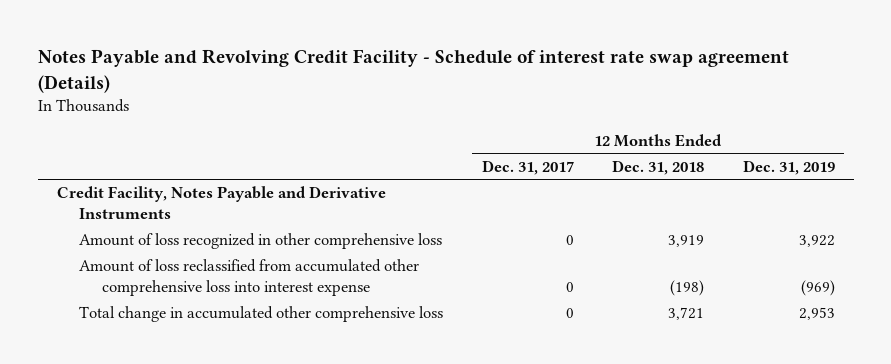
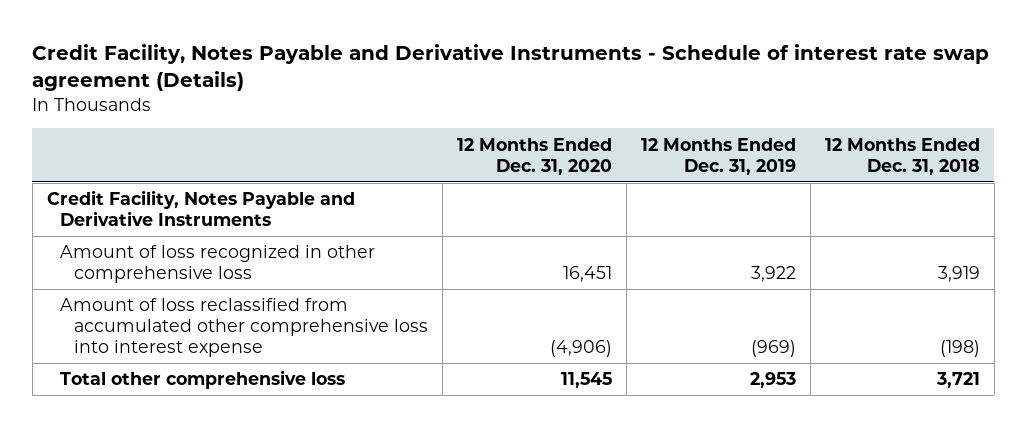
- Notes Payable and Revolving Credit Facility - Schedule of interest rate swap agreement (Details)
+ Credit Facility, Notes Payable and Derivative Instruments - Schedule of interest rate swap agreement (Details)
- | 12 Months Ended Dec. 31, 2017 | 12 Months Ended Dec. 31, 2018 | 12 Months Ended Dec. 31, 2019
+ | 12 Months Ended Dec. 31, 2020 | 12 Months Ended Dec. 31, 2019 | 12 Months Ended Dec. 31, 2018
- Total change in accumulated other comprehensive loss | 0 | 3,721 | 2,953
+ Total other comprehensive loss | 11,545 | 2,953 | 3,721

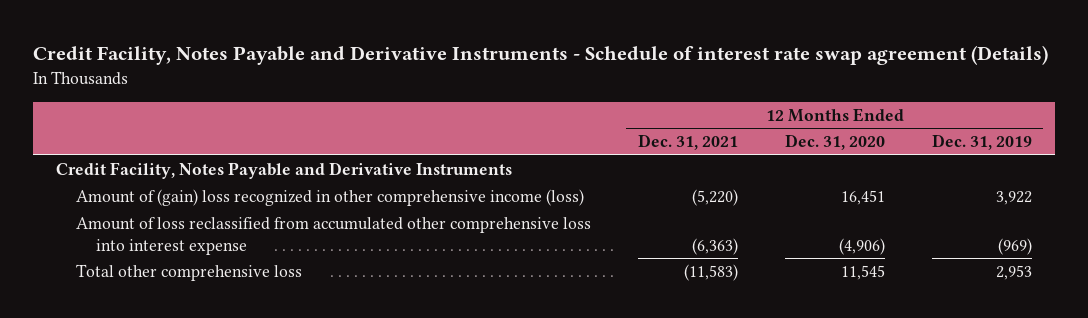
- | 12 Months Ended Dec. 31, 2020 | 12 Months Ended Dec. 31, 2019 | 12 Months Ended Dec. 31, 2018
+ | 12 Months Ended Dec. 31, 2021 | 12 Months Ended Dec. 31, 2020 | 12 Months Ended Dec. 31, 2019
- Amount of loss recognized in other comprehensive loss | 16,451 | 3,922 | 3,919
+ Amount of (gain) loss recognized in other comprehensive income (loss) | (5,220) | 16,451 | 3,922

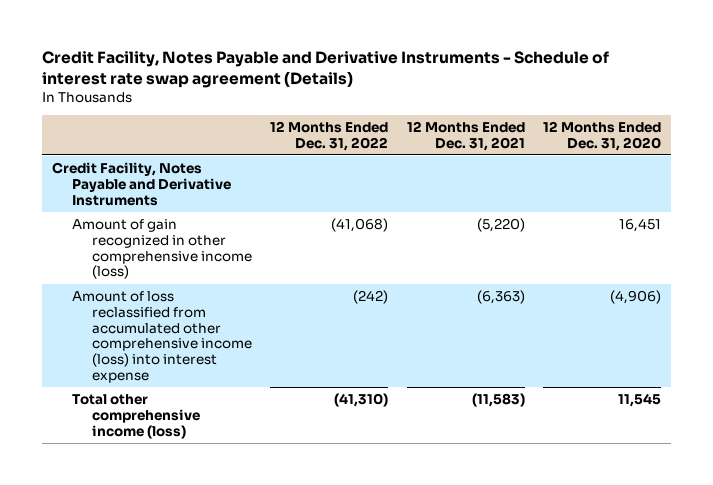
- | 12 Months Ended Dec. 31, 2021 | 12 Months Ended Dec. 31, 2020 | 12 Months Ended Dec. 31, 2019
+ | 12 Months Ended Dec. 31, 2022 | 12 Months Ended Dec. 31, 2021 | 12 Months Ended Dec. 31, 2020
- Amount of (gain) loss recognized in other comprehensive income (loss) | (5,220) | 16,451 | 3,922
- Amount of loss reclassified from accumulated other comprehensive loss into interest expense | (6,363) | (4,906) | (969)
- Total other comprehensive loss | (11,583) | 11,545 | 2,953
+ Amount of gain recognized in other comprehensive income (loss) | (41,068) | (5,220) | 16,451
+ Amount of loss reclassified from accumulated other comprehensive income (loss) into interest expense | (242) | (6,363) | (4,906)
+ Total other comprehensive income (loss) | (41,310) | (11,583) | 11,545

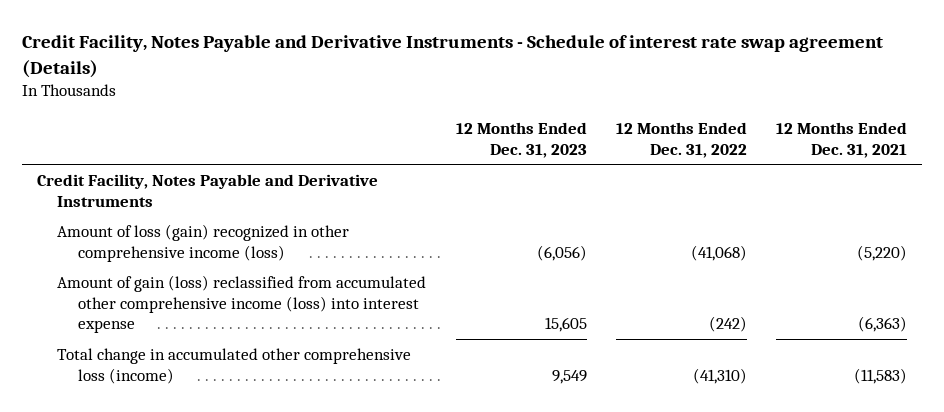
- | 12 Months Ended Dec. 31, 2022 | 12 Months Ended Dec. 31, 2021 | 12 Months Ended Dec. 31, 2020
+ | 12 Months Ended Dec. 31, 2023 | 12 Months Ended Dec. 31, 2022 | 12 Months Ended Dec. 31, 2021
- Amount of gain recognized in other comprehensive income (loss) | (41,068) | (5,220) | 16,451
- Amount of loss reclassified from accumulated other comprehensive income (loss) into interest expense | (242) | (6,363) | (4,906)
- Total other comprehensive income (loss) | (41,310) | (11,583) | 11,545
+ Amount of loss (gain) recognized in other comprehensive income (loss) | (6,056) | (41,068) | (5,220)
+ Amount of gain (loss) reclassified from accumulated other comprehensive income (loss) into interest expense | 15,605 | (242) | (6,363)
+ Total change in accumulated other comprehensive loss (income) | 9,549 | (41,310) | (11,583)

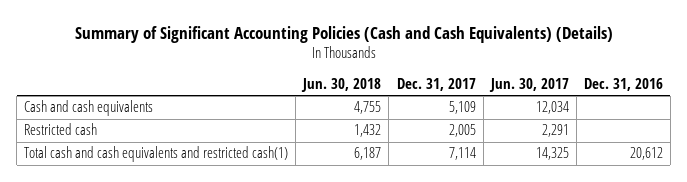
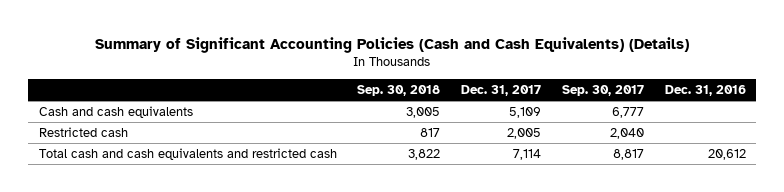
- | Jun. 30, 2018 | Dec. 31, 2017 | Jun. 30, 2017 | Dec. 31, 2016
+ | Sep. 30, 2018 | Dec. 31, 2017 | Sep. 30, 2017 | Dec. 31, 2016
- Total cash and cash equivalents and restricted cash(1) | 6,187 | 7,114 | 14,325 | 20,612
+ Total cash and cash equivalents and restricted cash | 3,822 | 7,114 | 8,817 | 20,612

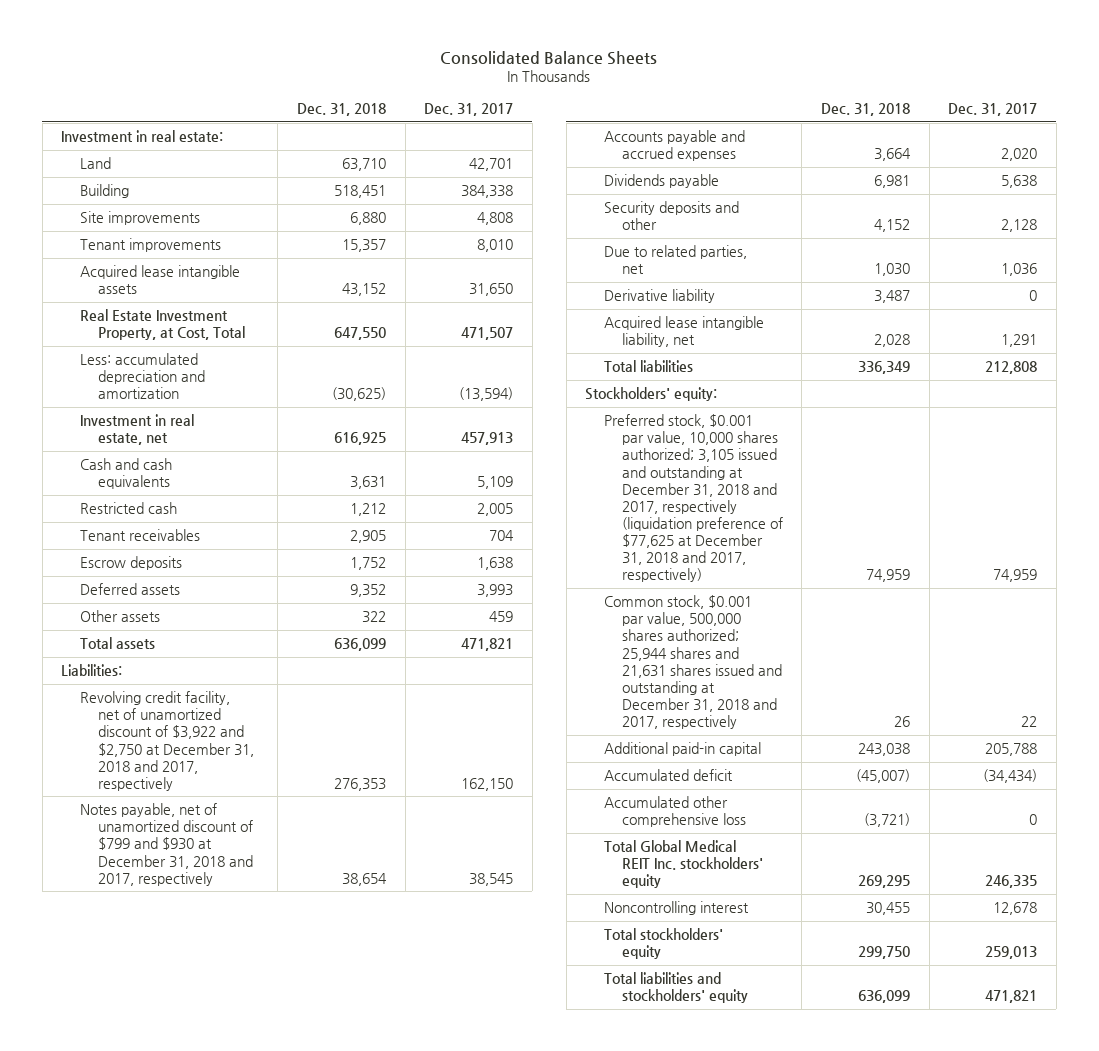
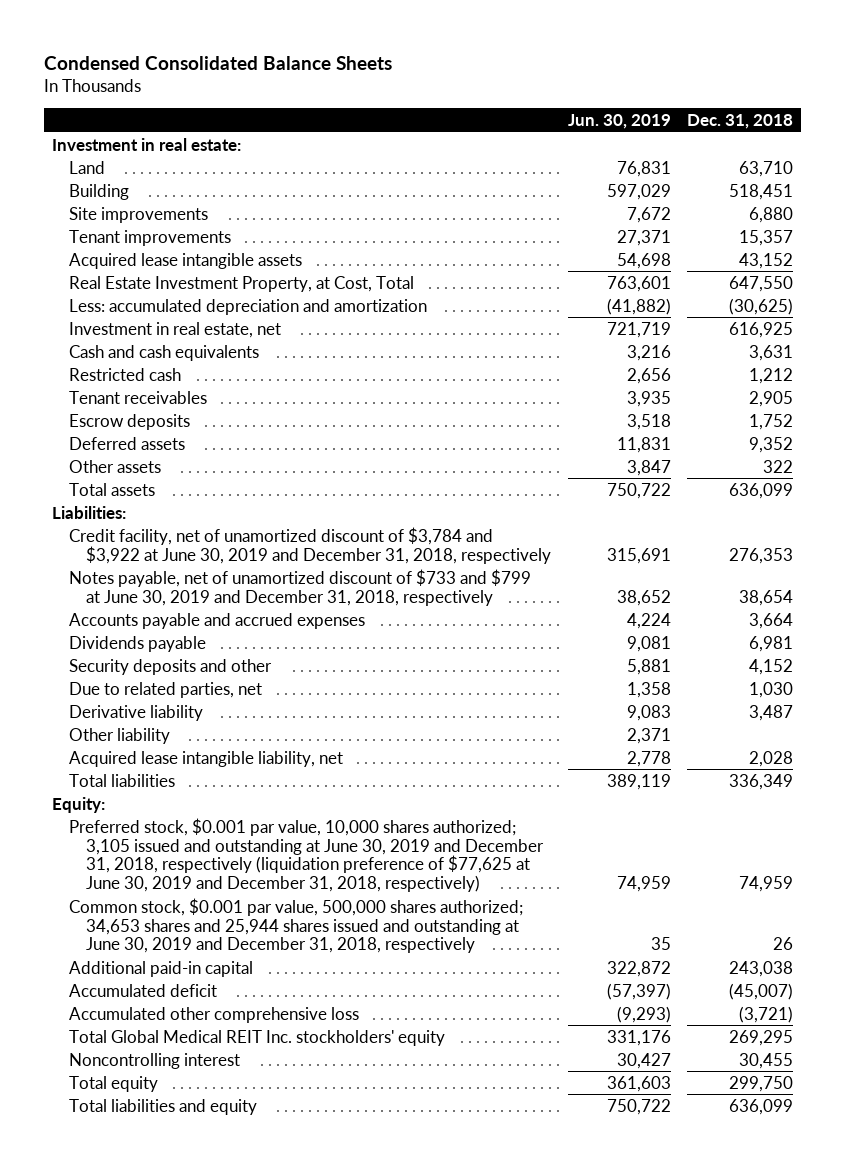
- Consolidated Balance Sheets
+ Condensed Consolidated Balance Sheets
- | Dec. 31, 2018 | Dec. 31, 2017
+ | Jun. 30, 2019 | Dec. 31, 2018
- Revolving credit facility, net of unamortized discount of $3,922 and $2,750 at December 31, 2018 and 2017, respectively | 276,353 | 162,150
- Notes payable, net of unamortized discount of $799 and $930 at December 31, 2018 and 2017, respectively | 38,654 | 38,545
+ Credit facility, net of unamortized discount of $3,784 and $3,922 at June 30, 2019 and December 31, 2018, respectively | 315,691 | 276,353
+ Notes payable, net of unamortized discount of $733 and $799 at June 30, 2019 and December 31, 2018, respectively | 38,652 | 38,654
+ Other liability | 2,371 |
- Stockholders' equity:
- Preferred stock, $0.001 par value, 10,000 shares authorized; 3,105 issued and outstanding at December 31, 2018 and 2017, respectively (liquidation preference of $77,625 at December 31, 2018 and 2017, respectively) | 74,959 | 74,959
- Common stock, $0.001 par value, 500,000 shares authorized; 25,944 shares and 21,631 shares issued and outstanding at December 31, 2018 and 2017, respectively | 26 | 22
+ Equity:
+ Preferred stock, $0.001 par value, 10,000 shares authorized; 3,105 issued and outstanding at June 30, 2019 and December 31, 2018, respectively (liquidation preference of $77,625 at June 30, 2019 and December 31, 2018, respectively) | 74,959 | 74,959
+ Common stock, $0.001 par value, 500,000 shares authorized; 34,653 shares and 25,944 shares issued and outstanding at June 30, 2019 and December 31, 2018, respectively | 35 | 26
- Total stockholders' equity | 299,750 | 259,013
- Total liabilities and stockholders' equity | 636,099 | 471,821
+ Total equity | 361,603 | 299,750
+ Total liabilities and equity | 750,722 | 636,099

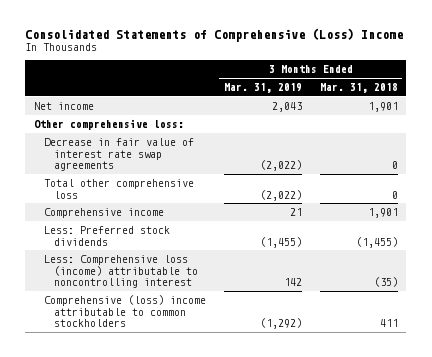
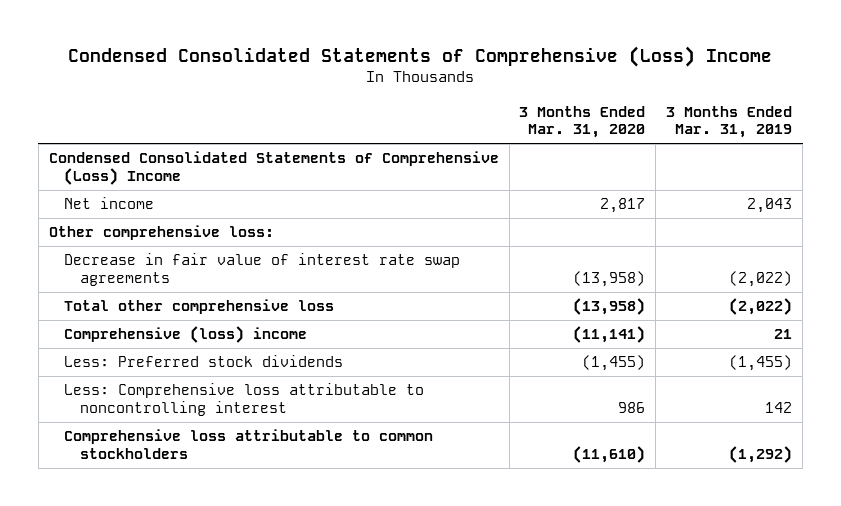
- Consolidated Statements of Comprehensive (Loss) Income
+ Condensed Consolidated Statements of Comprehensive (Loss) Income
- | 3 Months Ended Mar. 31, 2019 | 3 Months Ended Mar. 31, 2018
+ | 3 Months Ended Mar. 31, 2020 | 3 Months Ended Mar. 31, 2019
+ Condensed Consolidated Statements of Comprehensive (Loss) Income
- Comprehensive income | 21 | 1,901
+ Comprehensive (loss) income | (11,141) | 21
- Less: Comprehensive loss (income) attributable to noncontrolling interest | 142 | (35)
- Comprehensive (loss) income attributable to common stockholders | (1,292) | 411
+ Less: Comprehensive loss attributable to noncontrolling interest | 986 | 142
+ Comprehensive loss attributable to common stockholders | (11,610) | (1,292)

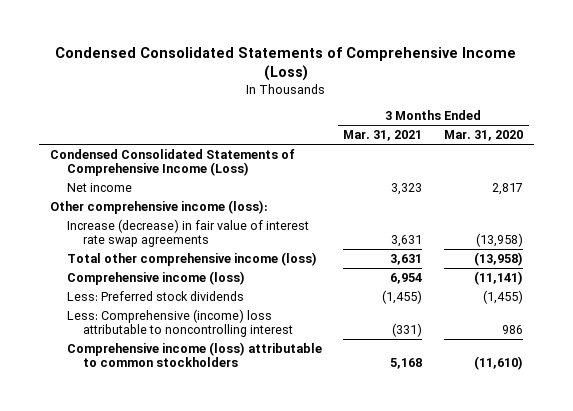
- Condensed Consolidated Statements of Comprehensive (Loss) Income
+ Condensed Consolidated Statements of Comprehensive Income (Loss)
- | 3 Months Ended Mar. 31, 2020 | 3 Months Ended Mar. 31, 2019
+ | 3 Months Ended Mar. 31, 2021 | 3 Months Ended Mar. 31, 2020
- Condensed Consolidated Statements of Comprehensive (Loss) Income
+ Condensed Consolidated Statements of Comprehensive Income (Loss)
- Other comprehensive loss:
- Decrease in fair value of interest rate swap agreements | (13,958) | (2,022)
- Total other comprehensive loss | (13,958) | (2,022)
- Comprehensive (loss) income | (11,141) | 21
+ Other comprehensive income (loss):
+ Increase (decrease) in fair value of interest rate swap agreements | 3,631 | (13,958)
+ Total other comprehensive income (loss) | 3,631 | (13,958)
+ Comprehensive income (loss) | 6,954 | (11,141)
- Less: Comprehensive loss attributable to noncontrolling interest | 986 | 142
- Comprehensive loss attributable to common stockholders | (11,610) | (1,292)
+ Less: Comprehensive (income) loss attributable to noncontrolling interest | (331) | 986
+ Comprehensive income (loss) attributable to common stockholders | 5,168 | (11,610)

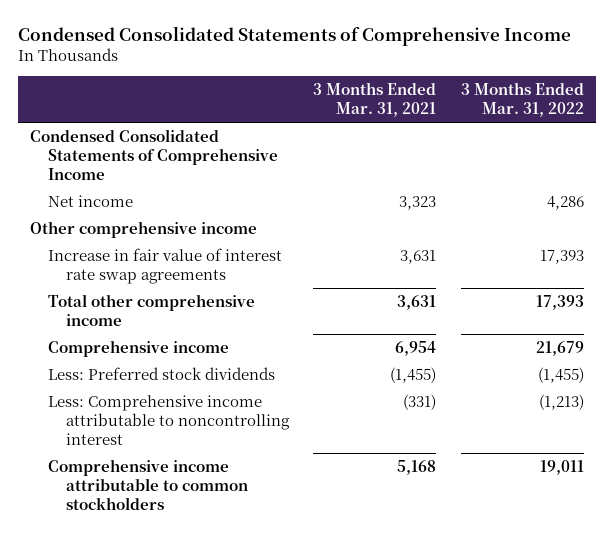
- Condensed Consolidated Statements of Comprehensive Income (Loss)
+ Condensed Consolidated Statements of Comprehensive Income
- | 3 Months Ended Mar. 31, 2021 | 3 Months Ended Mar. 31, 2020
+ | 3 Months Ended Mar. 31, 2021 | 3 Months Ended Mar. 31, 2022
- Condensed Consolidated Statements of Comprehensive Income (Loss)
+ Condensed Consolidated Statements of Comprehensive Income
- Other comprehensive income (loss):
- Increase (decrease) in fair value of interest rate swap agreements | 3,631 | (13,958)
- Total other comprehensive income (loss) | 3,631 | (13,958)
- Comprehensive income (loss) | 6,954 | (11,141)
+ Other comprehensive income
+ Increase in fair value of interest rate swap agreements | 3,631 | 17,393
+ Total other comprehensive income | 3,631 | 17,393
+ Comprehensive income | 6,954 | 21,679
- Less: Comprehensive (income) loss attributable to noncontrolling interest | (331) | 986
- Comprehensive income (loss) attributable to common stockholders | 5,168 | (11,610)
+ Less: Comprehensive income attributable to noncontrolling interest | (331) | (1,213)
+ Comprehensive income attributable to common stockholders | 5,168 | 19,011

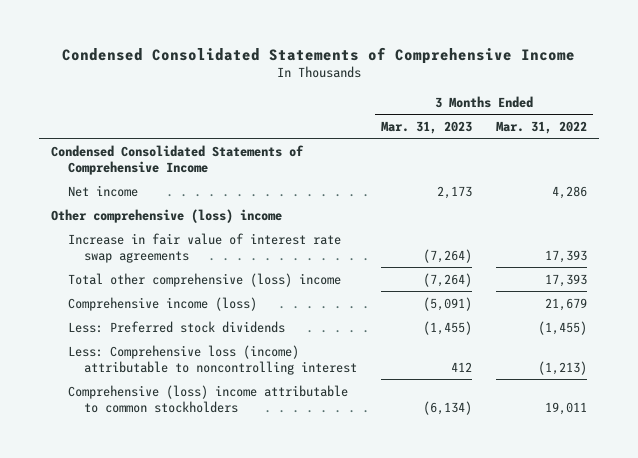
- | 3 Months Ended Mar. 31, 2021 | 3 Months Ended Mar. 31, 2022
+ | 3 Months Ended Mar. 31, 2023 | 3 Months Ended Mar. 31, 2022
- Other comprehensive income
+ Other comprehensive (loss) income
- Total other comprehensive income | 3,631 | 17,393
- Comprehensive income | 6,954 | 21,679
+ Total other comprehensive (loss) income | (7,264) | 17,393
+ Comprehensive income (loss) | (5,091) | 21,679
- Less: Comprehensive income attributable to noncontrolling interest | (331) | (1,213)
- Comprehensive income attributable to common stockholders | 5,168 | 19,011
+ Less: Comprehensive loss (income) attributable to noncontrolling interest | 412 | (1,213)
+ Comprehensive (loss) income attributable to common stockholders | (6,134) | 19,011

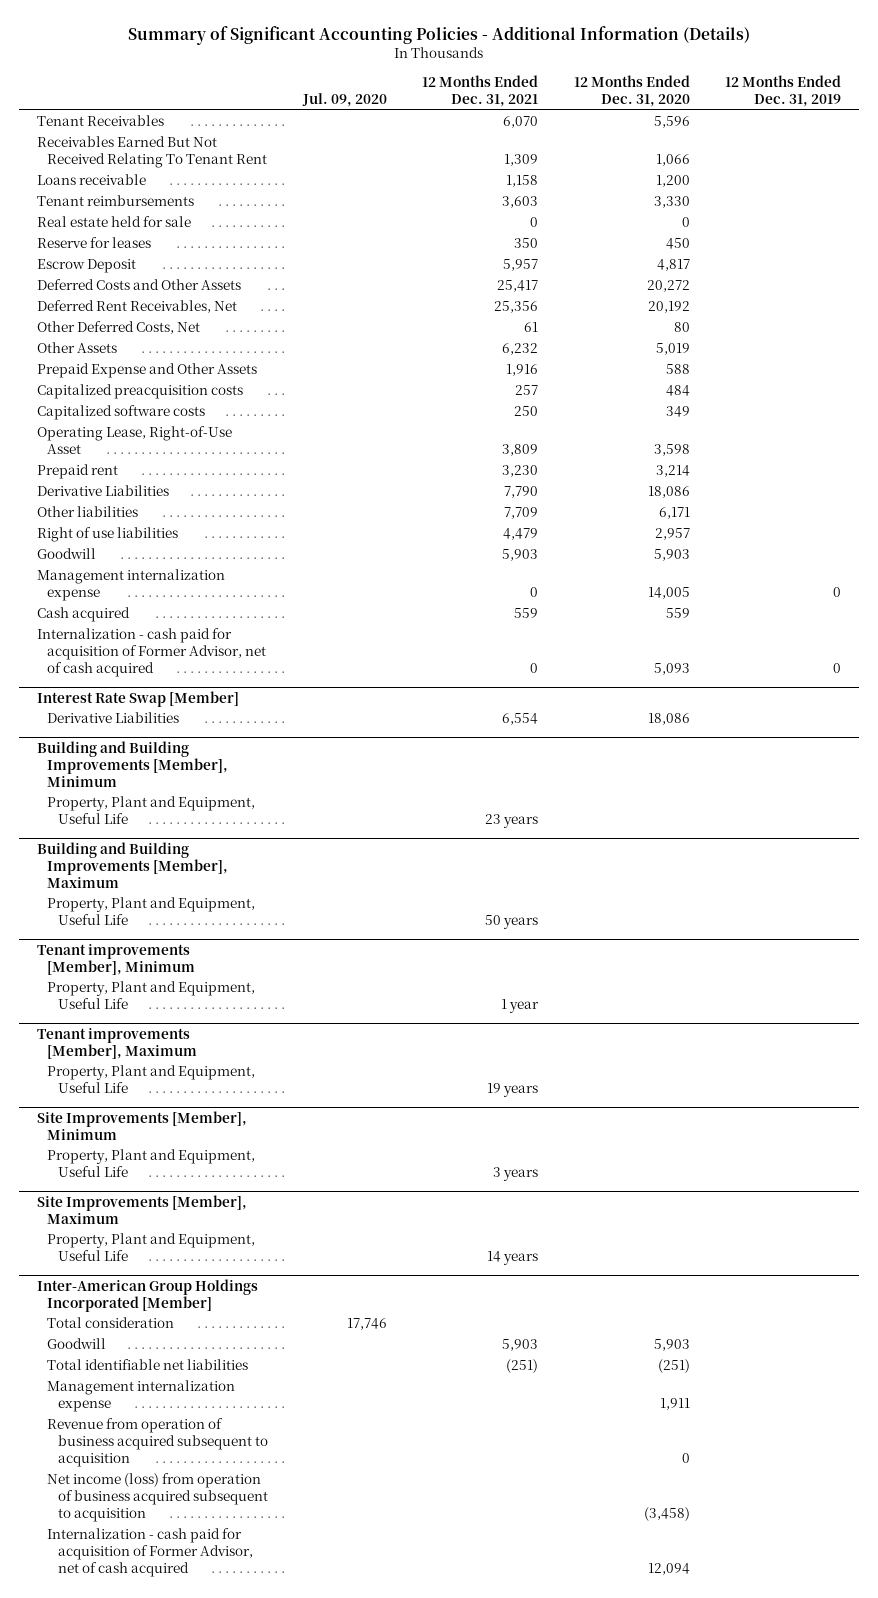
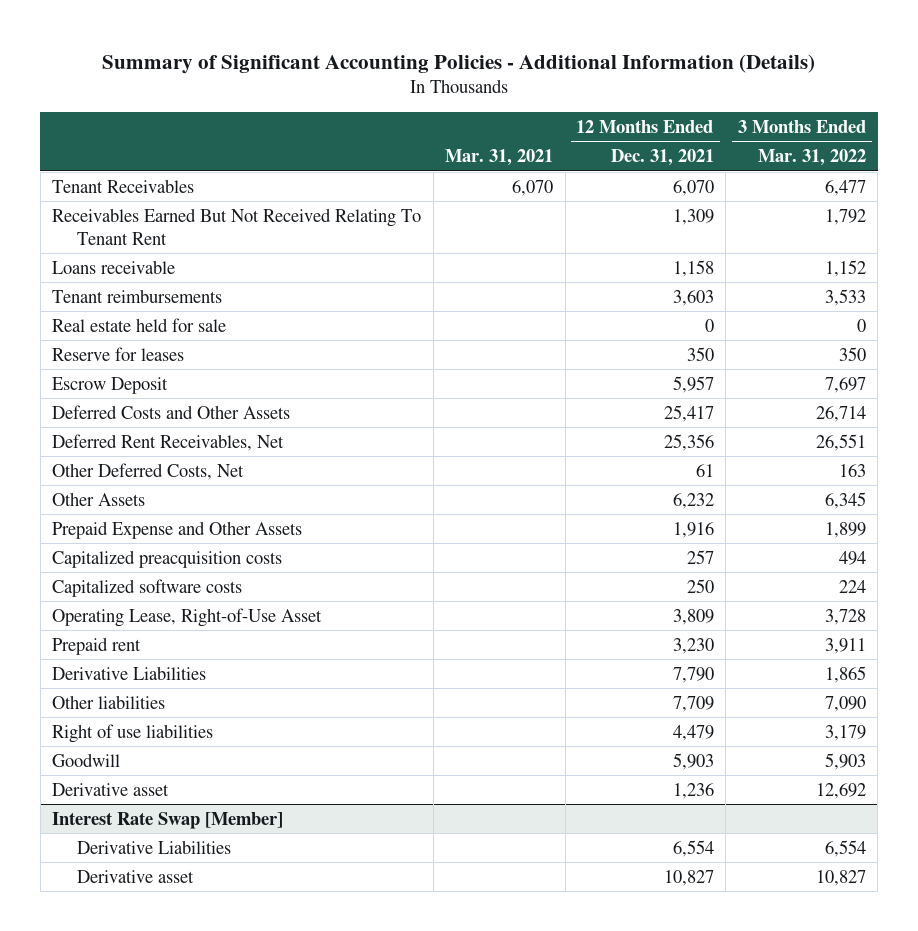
- | Jul. 09, 2020 | 12 Months Ended Dec. 31, 2021 | 12 Months Ended Dec. 31, 2020 | 12 Months Ended Dec. 31, 2019
+ | Mar. 31, 2021 | 12 Months Ended Dec. 31, 2021 | 3 Months Ended Mar. 31, 2022
- Management internalization expense | | 0 | 14,005 | 0
- Cash acquired | | 559 | 559 |
- Internalization - cash paid for acquisition of Former Advisor, net of cash acquired | | 0 | 5,093 | 0
+ Derivative asset | | 1,236 | 12,692
- Building and Building Improvements [Member], Minimum
- Property, Plant and Equipment, Useful Life | | 23 years | |
- Building and Building Improvements [Member], Maximum
- Property, Plant and Equipment, Useful Life | | 50 years | |
- Tenant improvements [Member], Minimum
- Property, Plant and Equipment, Useful Life | | 1 year | |
- Tenant improvements [Member], Maximum
- Property, Plant and Equipment, Useful Life | | 19 years | |
- Site Improvements [Member], Minimum
- Property, Plant and Equipment, Useful Life | | 3 years | |
- Site Improvements [Member], Maximum
- Property, Plant and Equipment, Useful Life | | 14 years | |
- Inter-American Group Holdings Incorporated [Member]
- Total consideration | 17,746 | | |
- Goodwill | | 5,903 | 5,903 |
- Total identifiable net liabilities | | (251) | (251) |
- Management internalization expense | | | 1,911 |
- Revenue from operation of business acquired subsequent to acquisition | | | 0 |
- Net income (loss) from operation of business acquired subsequent to acquisition | | | (3,458) |
- Internalization - cash paid for acquisition of Former Advisor, net of cash acquired | | | 12,094 |
@ Interest Rate Swap [Member]
+ Derivative asset | | 10,827 | 10,827

